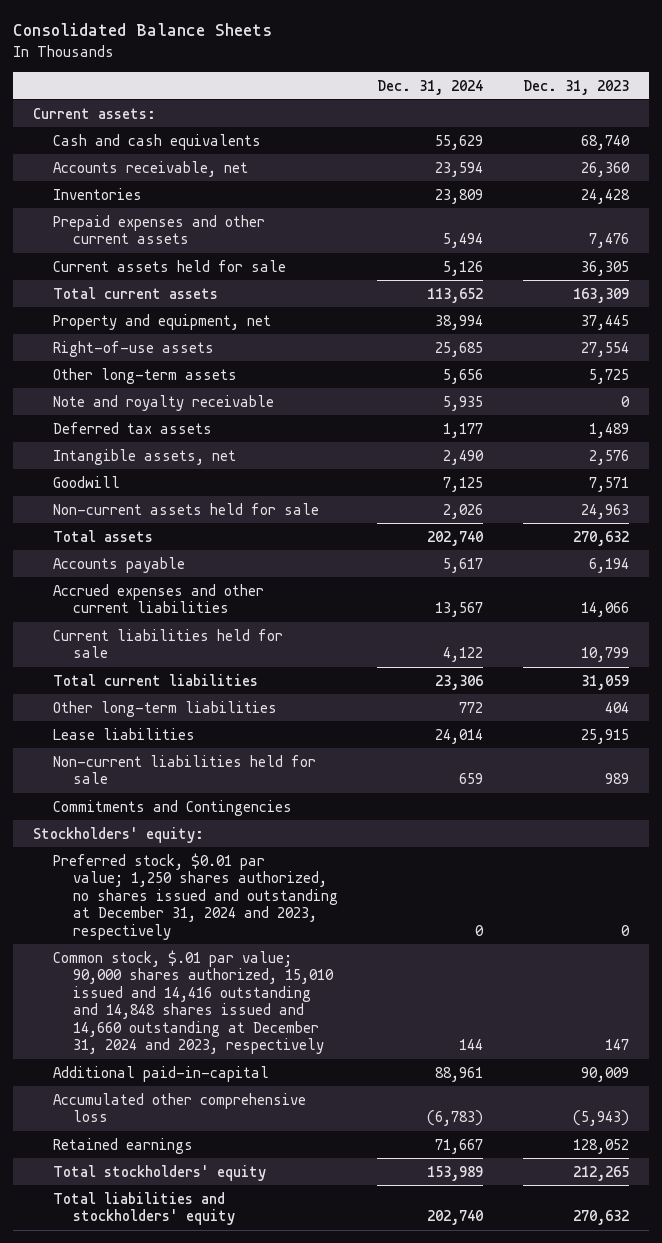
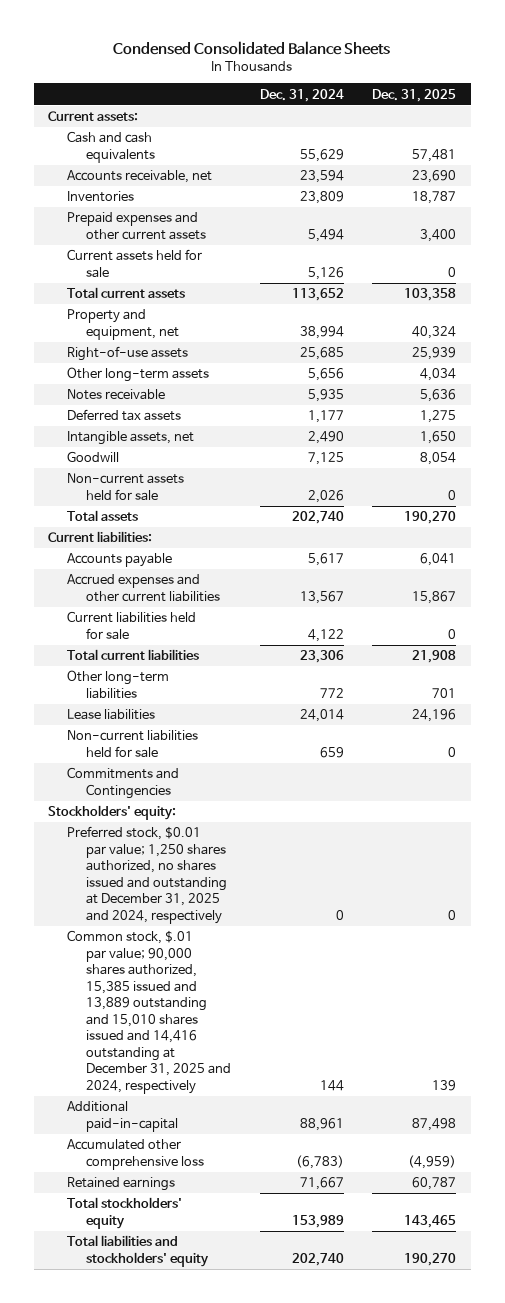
- Consolidated Balance Sheets
+ Condensed Consolidated Balance Sheets
- | Dec. 31, 2024 | Dec. 31, 2023
+ | Dec. 31, 2024 | Dec. 31, 2025
- Note and royalty receivable | 5,935 | 0
+ Notes receivable | 5,935 | 5,636
+ Current liabilities:
- Preferred stock, $0.01 par value; 1,250 shares authorized, no shares issued and outstanding at December 31, 2024 and 2023, respectively | 0 | 0
- Common stock, $.01 par value; 90,000 shares authorized, 15,010 issued and 14,416 outstanding and 14,848 shares issued and 14,660 outstanding at December 31, 2024 and 2023, respectively | 144 | 147
+ Preferred stock, $0.01 par value; 1,250 shares authorized, no shares issued and outstanding at December 31, 2025 and 2024, respectively | 0 | 0
+ Common stock, $.01 par value; 90,000 shares authorized, 15,385 issued and 13,889 outstanding and 15,010 shares issued and 14,416 outstanding at December 31, 2025 and 2024, respectively | 144 | 139

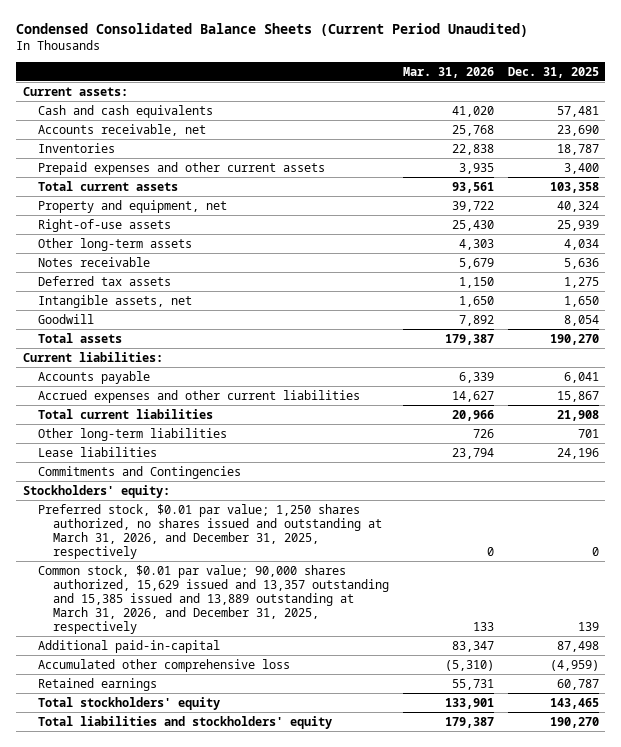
- Condensed Consolidated Balance Sheets
+ Condensed Consolidated Balance Sheets (Current Period Unaudited)
- | Dec. 31, 2024 | Dec. 31, 2025
+ | Mar. 31, 2026 | Dec. 31, 2025
- Current assets held for sale | 5,126 | 0
- Non-current assets held for sale | 2,026 | 0
- Current liabilities held for sale | 4,122 | 0
- Non-current liabilities held for sale | 659 | 0
- Preferred stock, $0.01 par value; 1,250 shares authorized, no shares issued and outstanding at December 31, 2025 and 2024, respectively | 0 | 0
- Common stock, $.01 par value; 90,000 shares authorized, 15,385 issued and 13,889 outstanding and 15,010 shares issued and 14,416 outstanding at December 31, 2025 and 2024, respectively | 144 | 139
+ Preferred stock, $0.01 par value; 1,250 shares authorized, no shares issued and outstanding at March 31, 2026, and December 31, 2025, respectively | 0 | 0
+ Common stock, $0.01 par value; 90,000 shares authorized, 15,629 issued and 13,357 outstanding and 15,385 issued and 13,889 outstanding at March 31, 2026, and December 31, 2025, respectively | 133 | 139

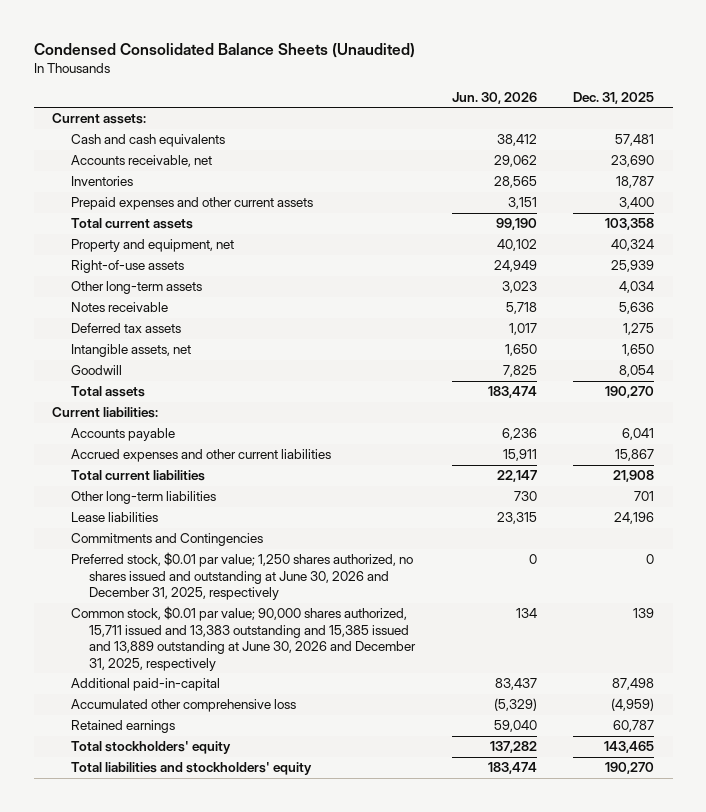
- Condensed Consolidated Balance Sheets (Current Period Unaudited)
+ Condensed Consolidated Balance Sheets (Unaudited)
- | Mar. 31, 2026 | Dec. 31, 2025
+ | Jun. 30, 2026 | Dec. 31, 2025
- Stockholders' equity:
- Preferred stock, $0.01 par value; 1,250 shares authorized, no shares issued and outstanding at March 31, 2026, and December 31, 2025, respectively | 0 | 0
- Common stock, $0.01 par value; 90,000 shares authorized, 15,629 issued and 13,357 outstanding and 15,385 issued and 13,889 outstanding at March 31, 2026, and December 31, 2025, respectively | 133 | 139
+ Preferred stock, $0.01 par value; 1,250 shares authorized, no shares issued and outstanding at June 30, 2026 and December 31, 2025, respectively | 0 | 0
+ Common stock, $0.01 par value; 90,000 shares authorized, 15,711 issued and 13,383 outstanding and 15,385 issued and 13,889 outstanding at June 30, 2026 and December 31, 2025, respectively | 134 | 139

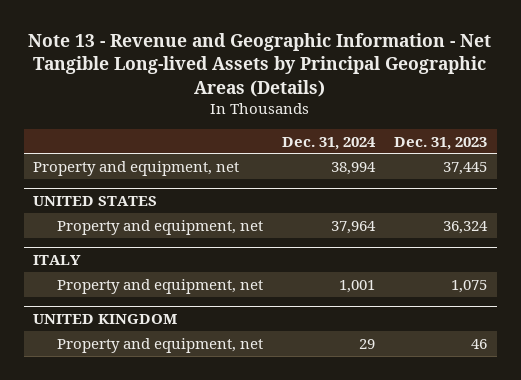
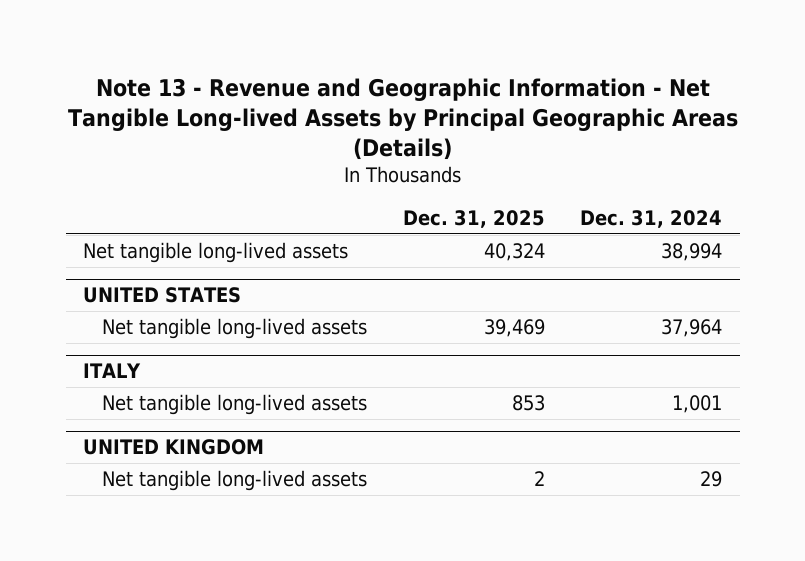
- | Dec. 31, 2024 | Dec. 31, 2023
+ | Dec. 31, 2025 | Dec. 31, 2024
- Property and equipment, net | 38,994 | 37,445
+ Net tangible long-lived assets | 40,324 | 38,994
@ UNITED STATES
- Property and equipment, net | 37,964 | 36,324
+ Net tangible long-lived assets | 39,469 | 37,964
@ ITALY
- Property and equipment, net | 1,001 | 1,075
+ Net tangible long-lived assets | 853 | 1,001
@ UNITED KINGDOM
- Property and equipment, net | 29 | 46
+ Net tangible long-lived assets | 2 | 29

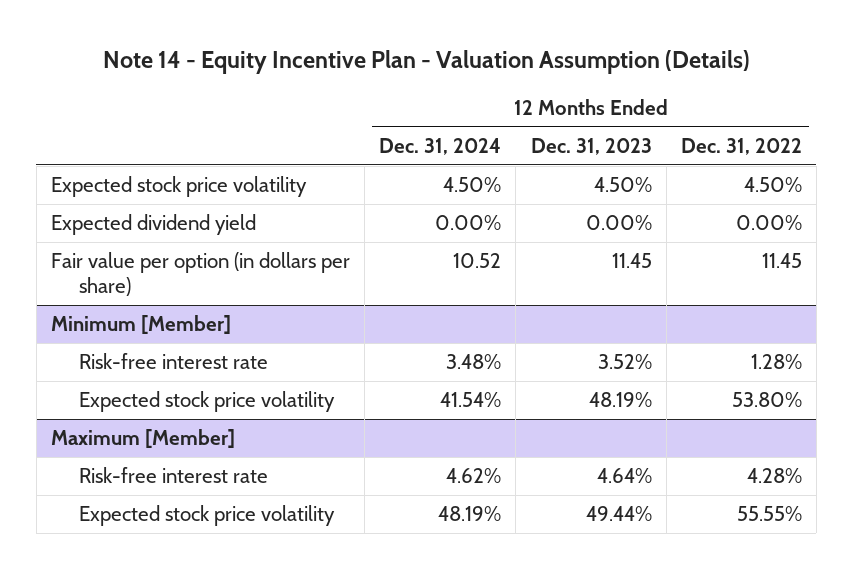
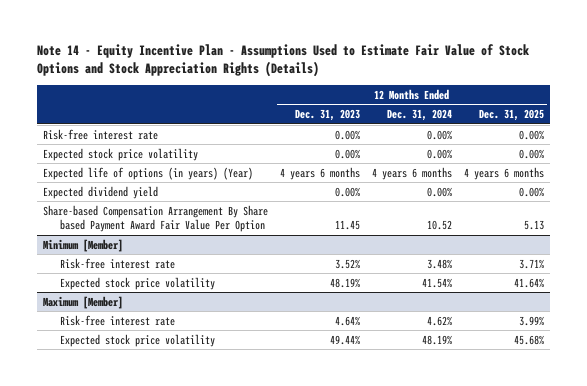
- Note 14 - Equity Incentive Plan - Valuation Assumption (Details)
+ Note 14 - Equity Incentive Plan - Assumptions Used to Estimate Fair Value of Stock Options and Stock Appreciation Rights (Details)
- | 12 Months Ended Dec. 31, 2024 | 12 Months Ended Dec. 31, 2023 | 12 Months Ended Dec. 31, 2022
+ | 12 Months Ended Dec. 31, 2023 | 12 Months Ended Dec. 31, 2024 | 12 Months Ended Dec. 31, 2025
- Expected stock price volatility | 4.50% | 4.50% | 4.50%
+ Risk-free interest rate | 0.00% | 0.00% | 0.00%
+ Expected stock price volatility | 0.00% | 0.00% | 0.00%
+ Expected life of options (in years) (Year) | 4 years 6 months | 4 years 6 months | 4 years 6 months
- Fair value per option (in dollars per share) | 10.52 | 11.45 | 11.45
+ Share-based Compensation Arrangement By Share based Payment Award Fair Value Per Option | 11.45 | 10.52 | 5.13

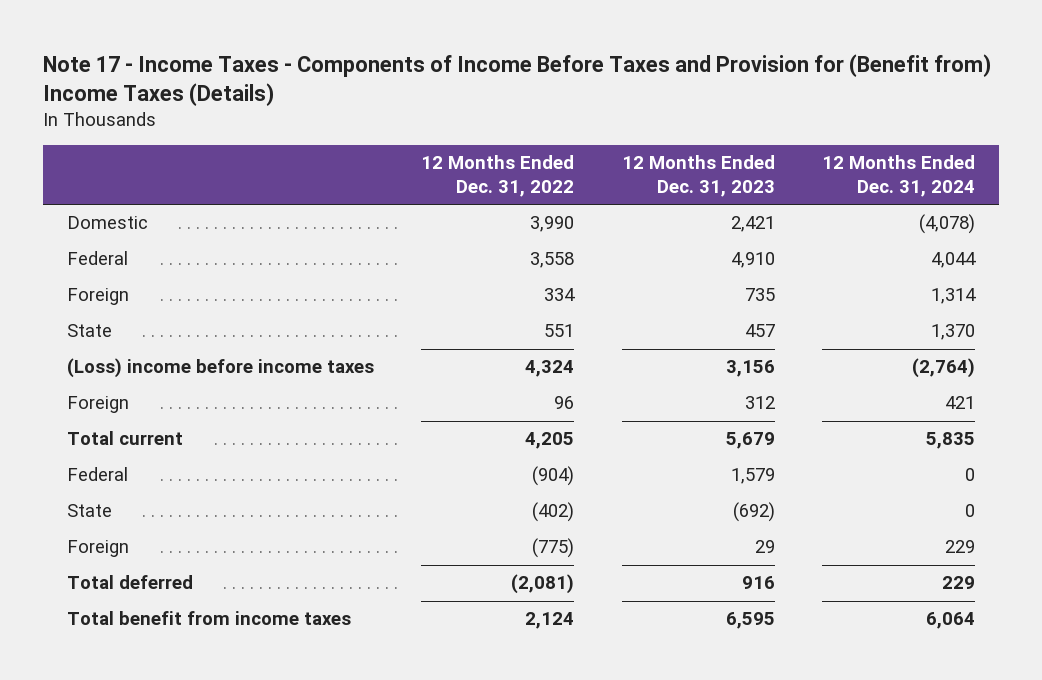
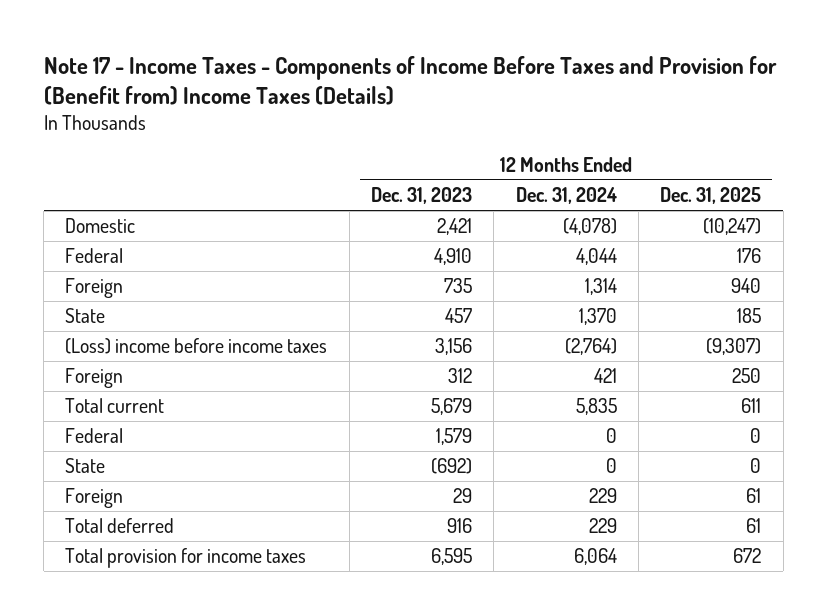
- | 12 Months Ended Dec. 31, 2022 | 12 Months Ended Dec. 31, 2023 | 12 Months Ended Dec. 31, 2024
+ | 12 Months Ended Dec. 31, 2023 | 12 Months Ended Dec. 31, 2024 | 12 Months Ended Dec. 31, 2025
- Total benefit from income taxes | 2,124 | 6,595 | 6,064
+ Total provision for income taxes | 6,595 | 6,064 | 672

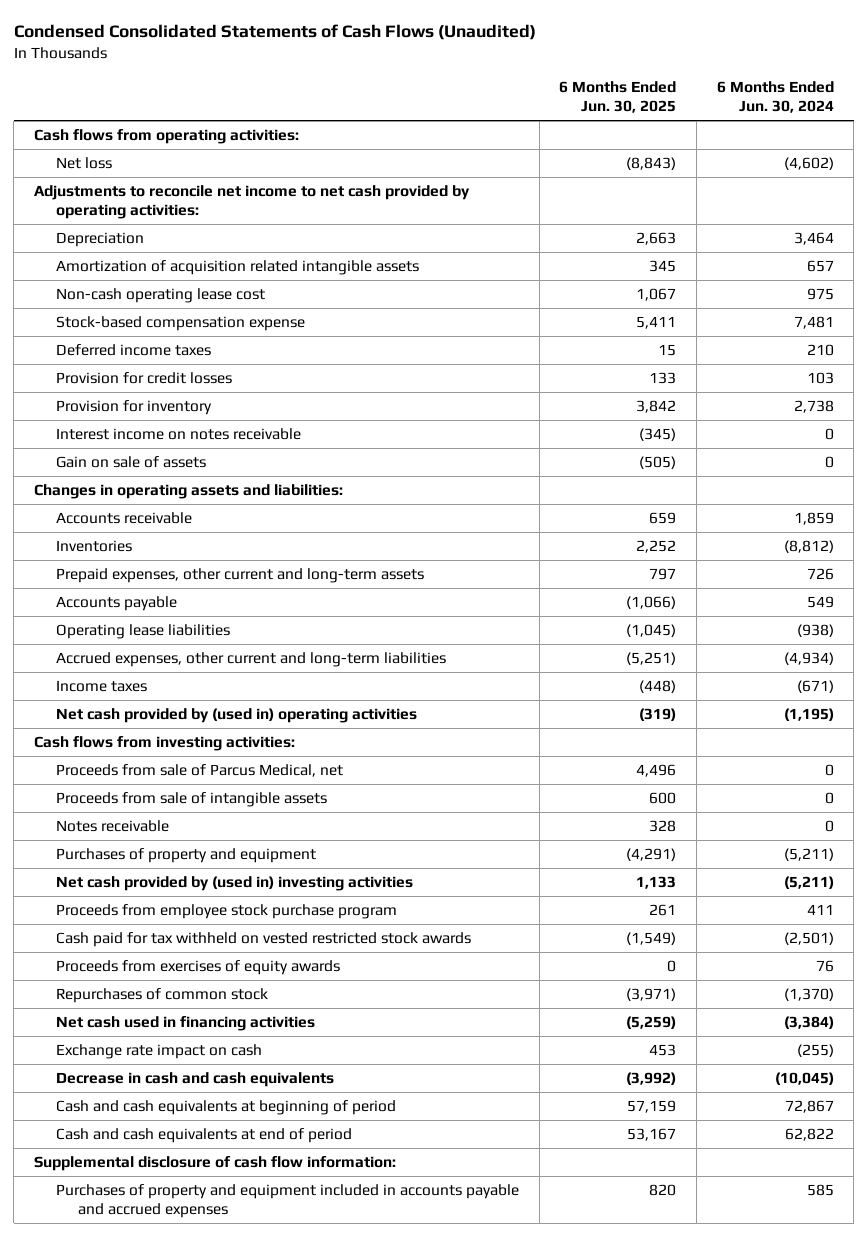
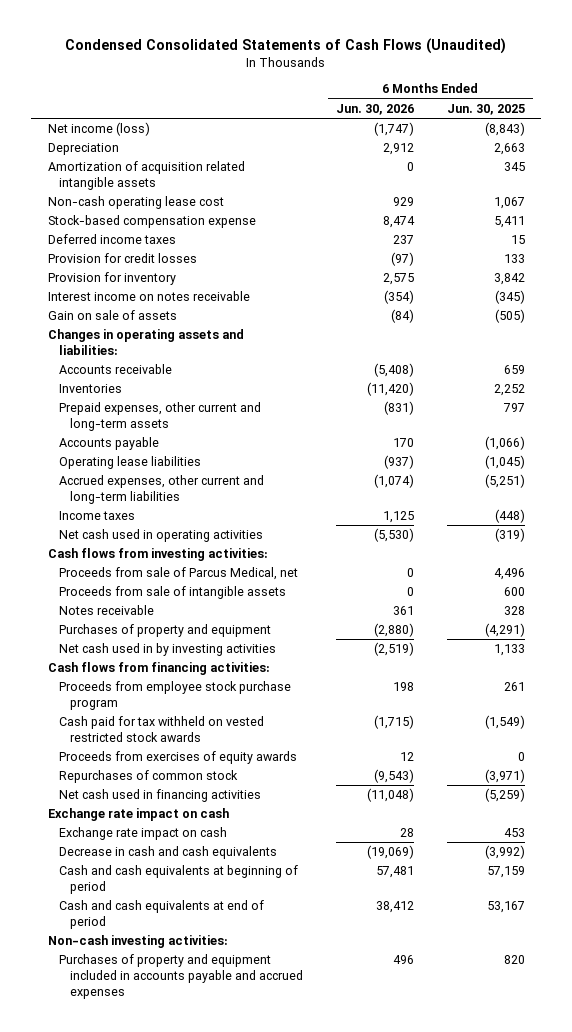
- | 6 Months Ended Jun. 30, 2025 | 6 Months Ended Jun. 30, 2024
+ | 6 Months Ended Jun. 30, 2026 | 6 Months Ended Jun. 30, 2025
- Cash flows from operating activities:
- Net loss | (8,843) | (4,602)
- Adjustments to reconcile net income to net cash provided by operating activities:
+ Net income (loss) | (1,747) | (8,843)
- Net cash provided by (used in) operating activities | (319) | (1,195)
+ Net cash used in operating activities | (5,530) | (319)
- Net cash provided by (used in) investing activities | 1,133 | (5,211)
+ Net cash used in by investing activities | (2,519) | 1,133
+ Cash flows from financing activities:
+ Exchange rate impact on cash
- Supplemental disclosure of cash flow information:
+ Non-cash investing activities:

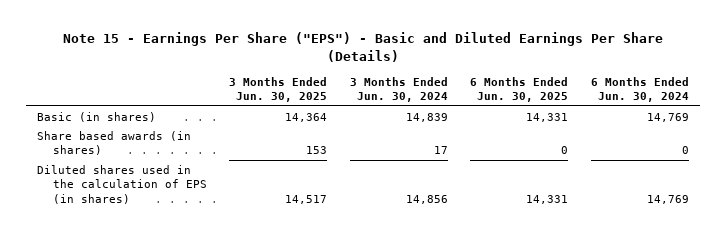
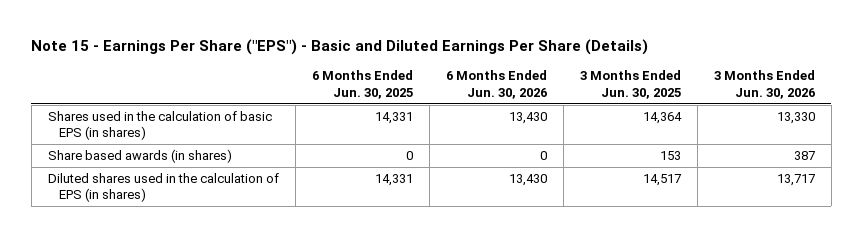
- | 3 Months Ended Jun. 30, 2025 | 3 Months Ended Jun. 30, 2024 | 6 Months Ended Jun. 30, 2025 | 6 Months Ended Jun. 30, 2024
+ | 6 Months Ended Jun. 30, 2025 | 6 Months Ended Jun. 30, 2026 | 3 Months Ended Jun. 30, 2025 | 3 Months Ended Jun. 30, 2026
- Basic (in shares) | 14,364 | 14,839 | 14,331 | 14,769
+ Shares used in the calculation of basic EPS (in shares) | 14,331 | 13,430 | 14,364 | 13,330

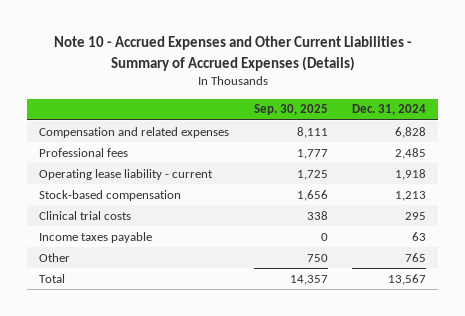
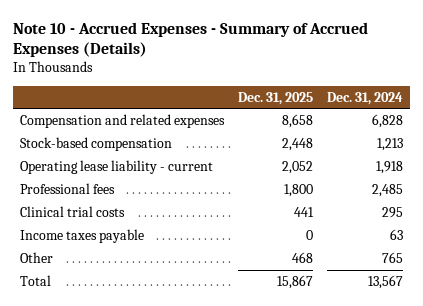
- Note 10 - Accrued Expenses and Other Current Liabilities - Summary of Accrued Expenses (Details)
+ Note 10 - Accrued Expenses - Summary of Accrued Expenses (Details)
- | Sep. 30, 2025 | Dec. 31, 2024
+ | Dec. 31, 2025 | Dec. 31, 2024
moved down: Operating lease liability - current | 2,052 | 1,918
moved down: Professional fees | 1,800 | 2,485

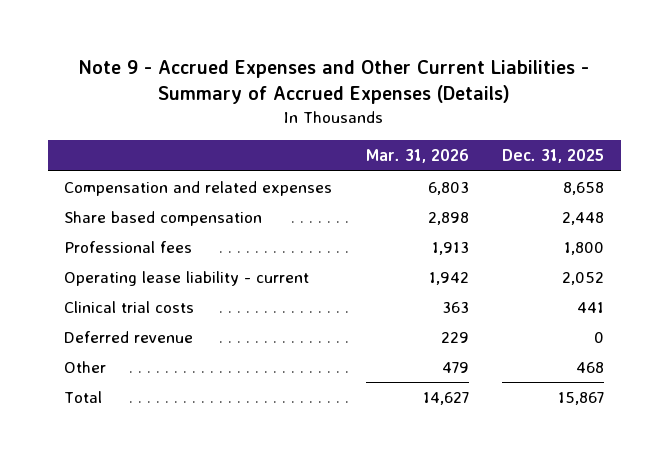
- Note 10 - Accrued Expenses - Summary of Accrued Expenses (Details)
+ Note 9 - Accrued Expenses and Other Current Liabilities - Summary of Accrued Expenses (Details)
- | Dec. 31, 2025 | Dec. 31, 2024
+ | Mar. 31, 2026 | Dec. 31, 2025
- Stock-based compensation | 2,448 | 1,213
+ Share based compensation | 2,898 | 2,448
moved down: Operating lease liability - current | 1,942 | 2,052
- Income taxes payable | 0 | 63
+ Deferred revenue | 229 | 0

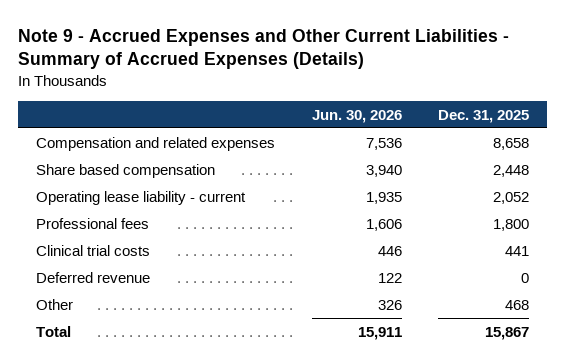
- | Mar. 31, 2026 | Dec. 31, 2025
+ | Jun. 30, 2026 | Dec. 31, 2025
moved down: Professional fees | 1,606 | 1,800

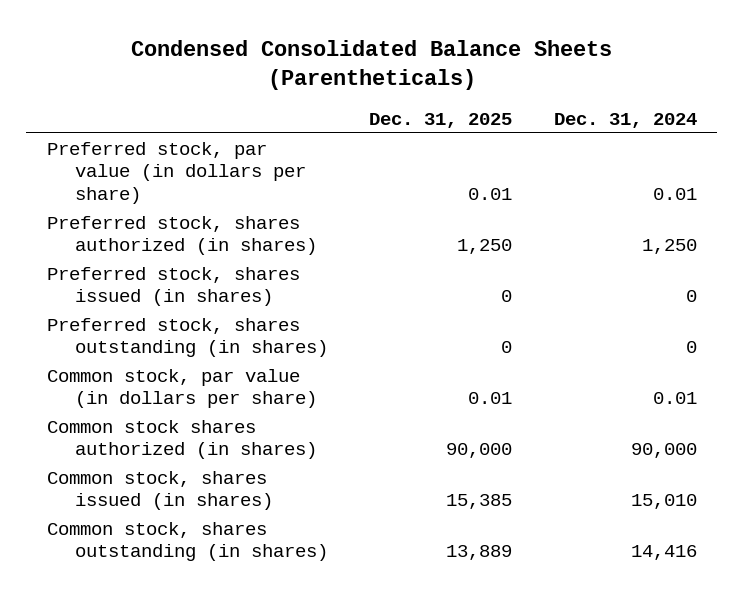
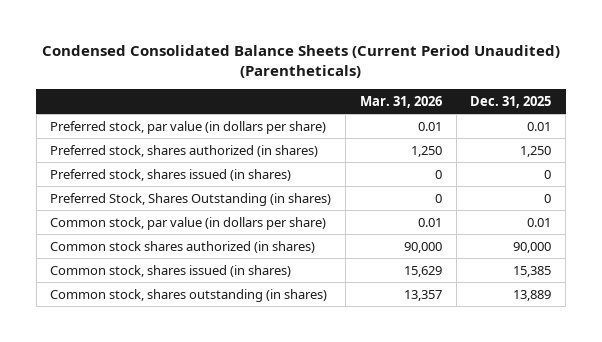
- Condensed Consolidated Balance Sheets (Parentheticals)
+ Condensed Consolidated Balance Sheets (Current Period Unaudited) (Parentheticals)
- | Dec. 31, 2025 | Dec. 31, 2024
+ | Mar. 31, 2026 | Dec. 31, 2025
- Preferred stock, shares outstanding (in shares) | 0 | 0
+ Preferred Stock, Shares Outstanding (in shares) | 0 | 0

